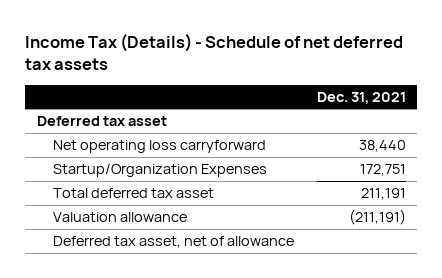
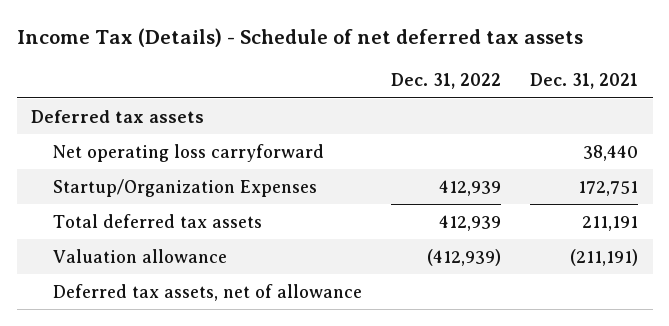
- | Dec. 31, 2021
+ | Dec. 31, 2022 | Dec. 31, 2021
- Deferred tax asset
+ Deferred tax assets
- Total deferred tax asset | 211,191
+ Total deferred tax assets | 412,939 | 211,191
- Deferred tax asset, net of allowance
+ Deferred tax assets, net of allowance

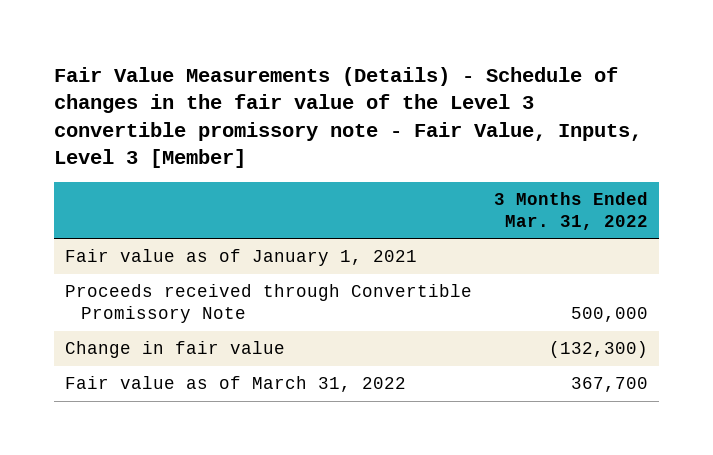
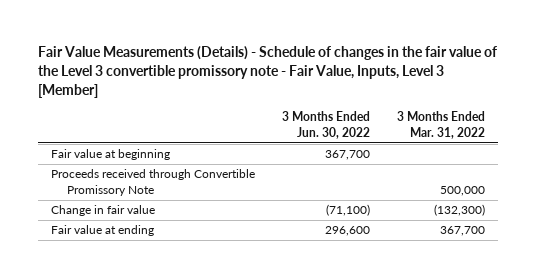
- | 3 Months Ended Mar. 31, 2022
+ | 3 Months Ended Jun. 30, 2022 | 3 Months Ended Mar. 31, 2022
- Fair value as of January 1, 2021
+ Fair value at beginning | 367,700 |
- Fair value as of March 31, 2022 | 367,700
+ Fair value at ending | 296,600 | 367,700

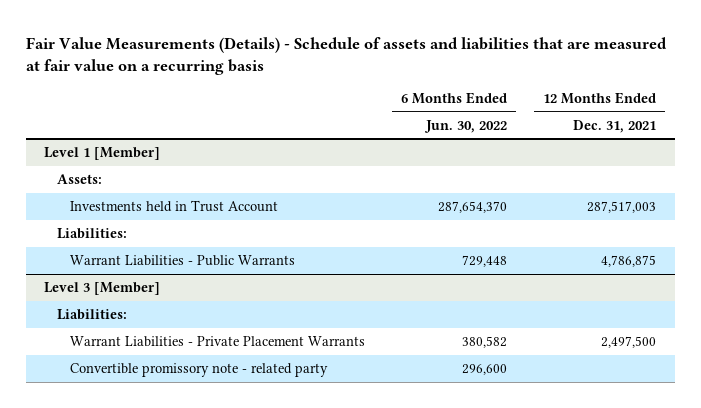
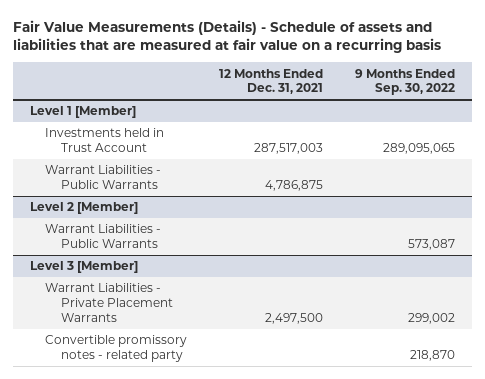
- | 6 Months Ended Jun. 30, 2022 | 12 Months Ended Dec. 31, 2021
+ | 12 Months Ended Dec. 31, 2021 | 9 Months Ended Sep. 30, 2022
@ Level 1 [Member]
- Assets:
- Liabilities:
+ Level 2 [Member]
+ Warrant Liabilities - Public Warrants | | 573,087
@ Level 3 [Member]
- Liabilities:
- Convertible promissory note - related party | 296,600 |
+ Convertible promissory notes - related party | | 218,870

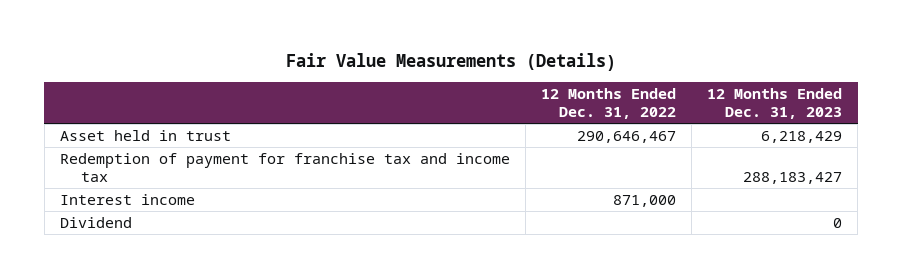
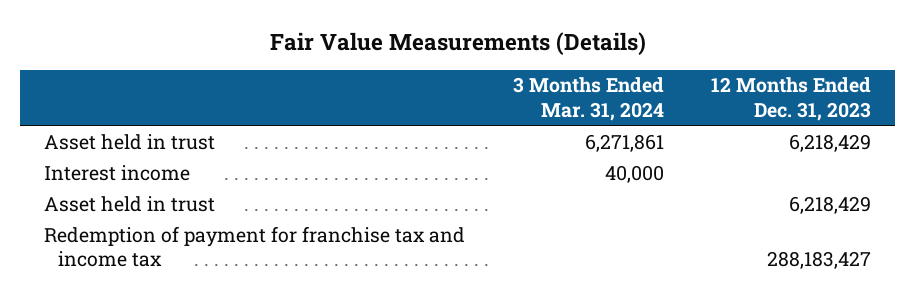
- | 12 Months Ended Dec. 31, 2022 | 12 Months Ended Dec. 31, 2023
+ | 3 Months Ended Mar. 31, 2024 | 12 Months Ended Dec. 31, 2023
- Dividend | | 0
+ Asset held in trust | | 6,218,429
moved down: Redemption of payment for franchise tax and income tax | | 288,183,427

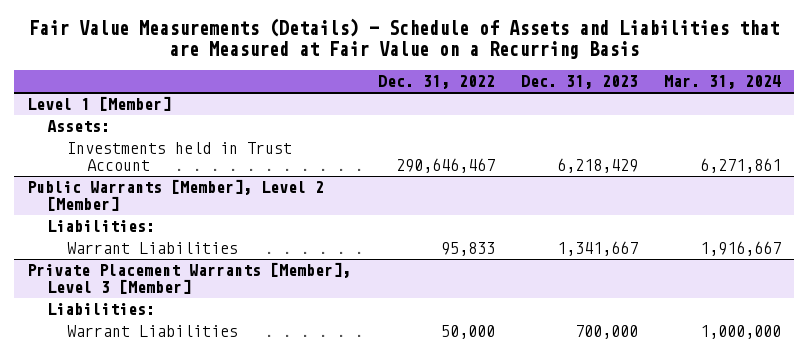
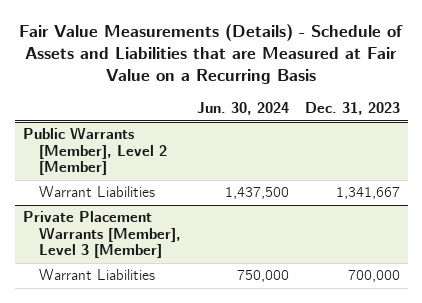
- | Dec. 31, 2022 | Dec. 31, 2023 | Mar. 31, 2024
+ | Jun. 30, 2024 | Dec. 31, 2023
- Level 1 [Member]
- Assets:
- Investments held in Trust Account | 290,646,467 | 6,218,429 | 6,271,861
@ Public Warrants [Member], Level 2 [Member]
- Liabilities:
@ Private Placement Warrants [Member], Level 3 [Member]
- Liabilities:

